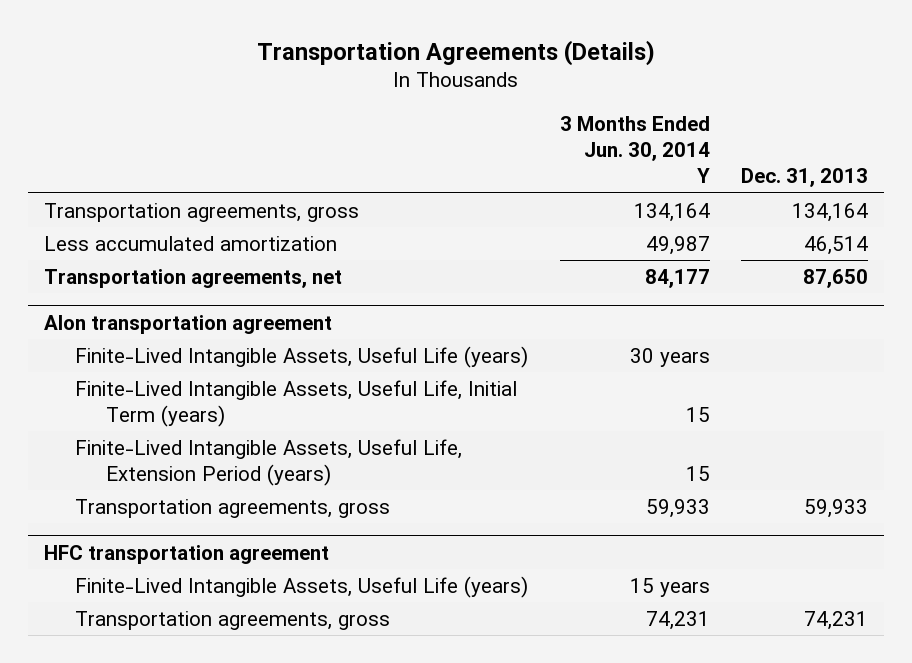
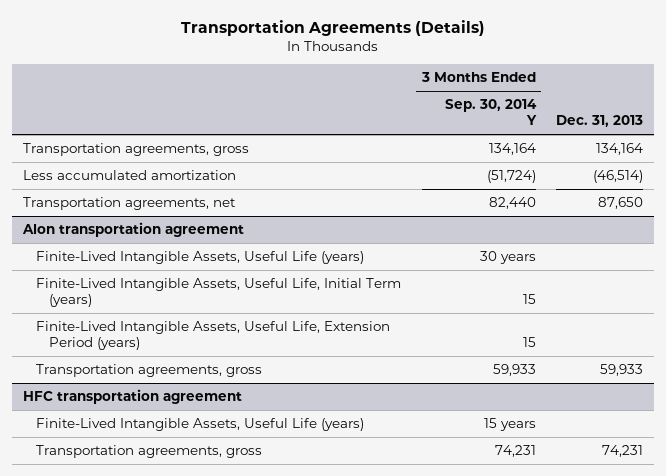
- | 3 Months Ended Jun. 30, 2014 Y | Dec. 31, 2013
+ | 3 Months Ended Sep. 30, 2014 Y | Dec. 31, 2013
- Less accumulated amortization | 49,987 | 46,514
+ Less accumulated amortization | (51,724) | (46,514)

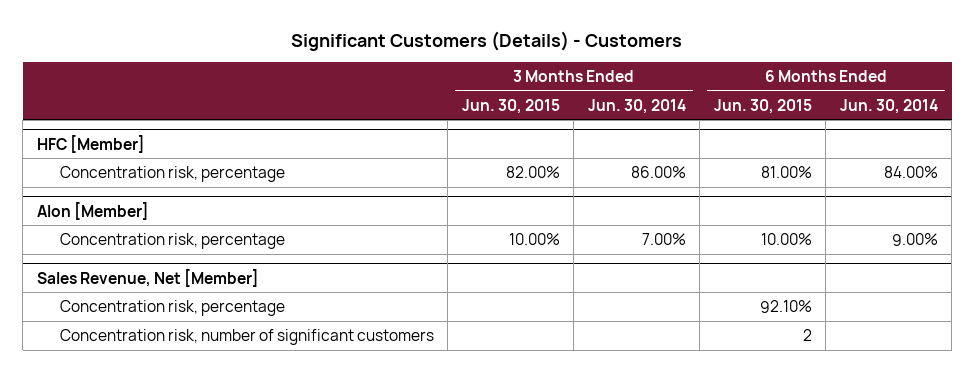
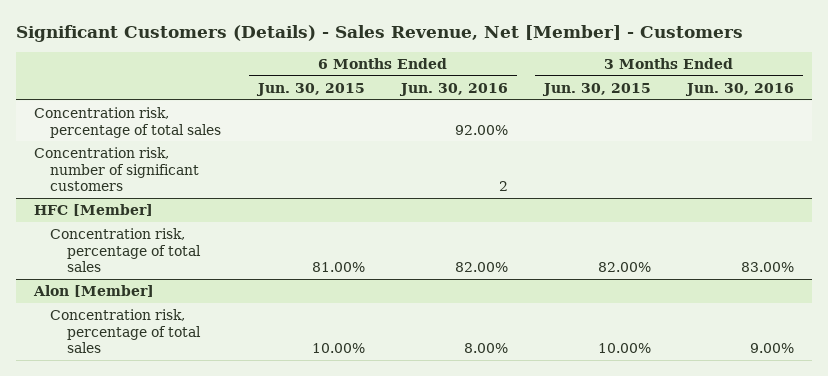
- Significant Customers (Details) - Customers
+ Significant Customers (Details) - Sales Revenue, Net [Member] - Customers
- | 3 Months Ended Jun. 30, 2015 | 3 Months Ended Jun. 30, 2014 | 6 Months Ended Jun. 30, 2015 | 6 Months Ended Jun. 30, 2014
+ | 6 Months Ended Jun. 30, 2015 | 6 Months Ended Jun. 30, 2016 | 3 Months Ended Jun. 30, 2015 | 3 Months Ended Jun. 30, 2016
+ Concentration risk, percentage of total sales | | 92.00% | |
+ Concentration risk, number of significant customers | | 2 | |
@ HFC [Member]
- Concentration risk, percentage | 82.00% | 86.00% | 81.00% | 84.00%
+ Concentration risk, percentage of total sales | 81.00% | 82.00% | 82.00% | 83.00%
@ Alon [Member]
- Concentration risk, percentage | 10.00% | 7.00% | 10.00% | 9.00%
- Sales Revenue, Net [Member]
- Concentration risk, percentage | | | 92.10% |
- Concentration risk, number of significant customers | | | 2 |
@ Alon [Member]
+ Concentration risk, percentage of total sales | 10.00% | 8.00% | 10.00% | 9.00%

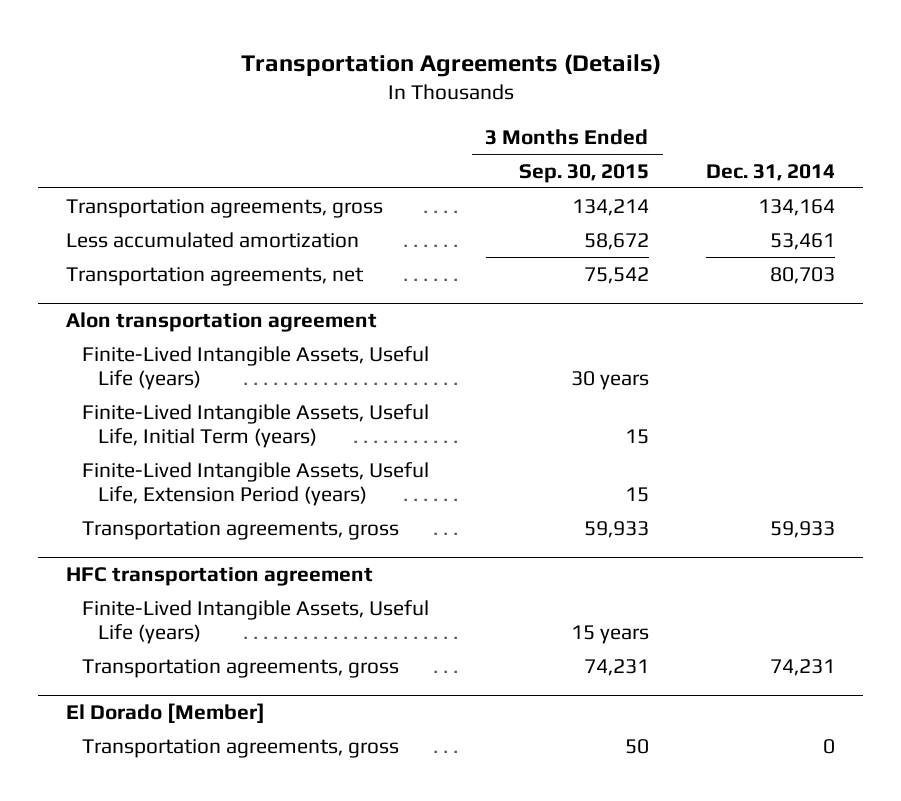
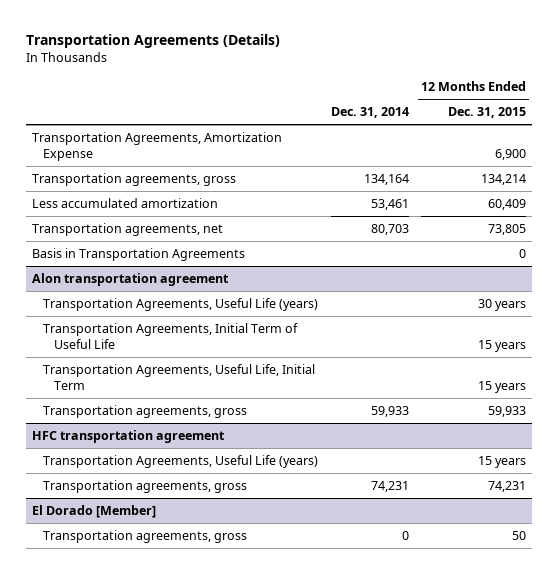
- | 3 Months Ended Sep. 30, 2015 | Dec. 31, 2014
+ | Dec. 31, 2014 | 12 Months Ended Dec. 31, 2015
+ Transportation Agreements, Amortization Expense | | 6,900
+ Basis in Transportation Agreements | | 0
@ Alon transportation agreement
- Finite-Lived Intangible Assets, Useful Life (years) | 30 years |
- Finite-Lived Intangible Assets, Useful Life, Initial Term (years) | 15 |
- Finite-Lived Intangible Assets, Useful Life, Extension Period (years) | 15 |
+ Transportation Agreements, Useful Life (years) | | 30 years
+ Transportation Agreements, Initial Term of Useful Life | | 15 years
+ Transportation Agreements, Useful Life, Initial Term | | 15 years
@ HFC transportation agreement
- Finite-Lived Intangible Assets, Useful Life (years) | 15 years |
+ Transportation Agreements, Useful Life (years) | | 15 years

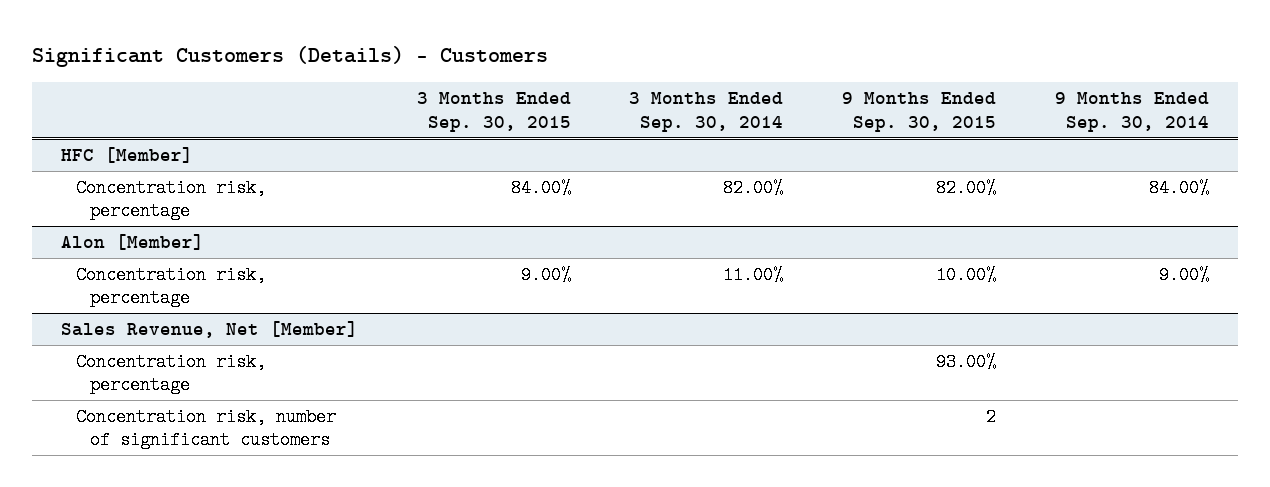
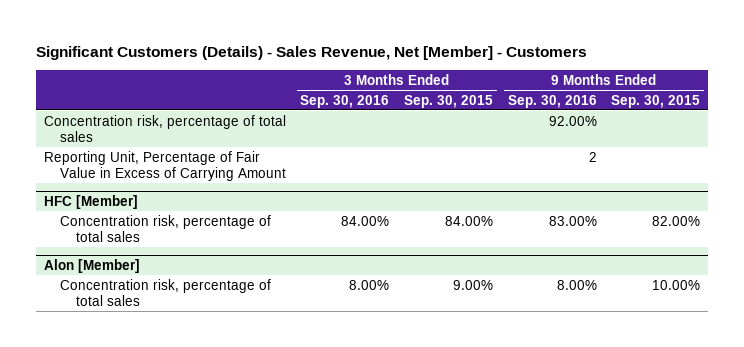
- Significant Customers (Details) - Customers
+ Significant Customers (Details) - Sales Revenue, Net [Member] - Customers
- | 3 Months Ended Sep. 30, 2015 | 3 Months Ended Sep. 30, 2014 | 9 Months Ended Sep. 30, 2015 | 9 Months Ended Sep. 30, 2014
+ | 3 Months Ended Sep. 30, 2016 | 3 Months Ended Sep. 30, 2015 | 9 Months Ended Sep. 30, 2016 | 9 Months Ended Sep. 30, 2015
+ Concentration risk, percentage of total sales | | | 92.00% |
+ Reporting Unit, Percentage of Fair Value in Excess of Carrying Amount | | | 2 |
@ HFC [Member]
- Concentration risk, percentage | 84.00% | 82.00% | 82.00% | 84.00%
+ Concentration risk, percentage of total sales | 84.00% | 84.00% | 83.00% | 82.00%
@ Alon [Member]
- Concentration risk, percentage | 9.00% | 11.00% | 10.00% | 9.00%
- Sales Revenue, Net [Member]
- Concentration risk, percentage | | | 93.00% |
- Concentration risk, number of significant customers | | | 2 |
@ Alon [Member]
+ Concentration risk, percentage of total sales | 8.00% | 9.00% | 8.00% | 10.00%

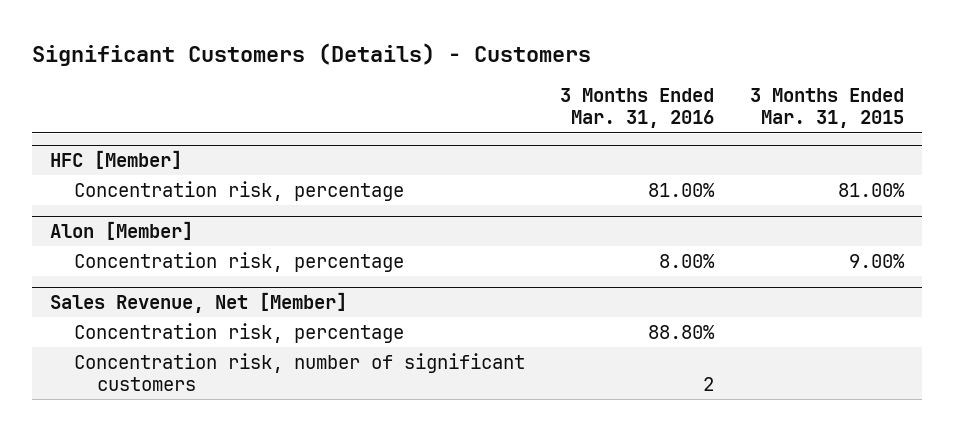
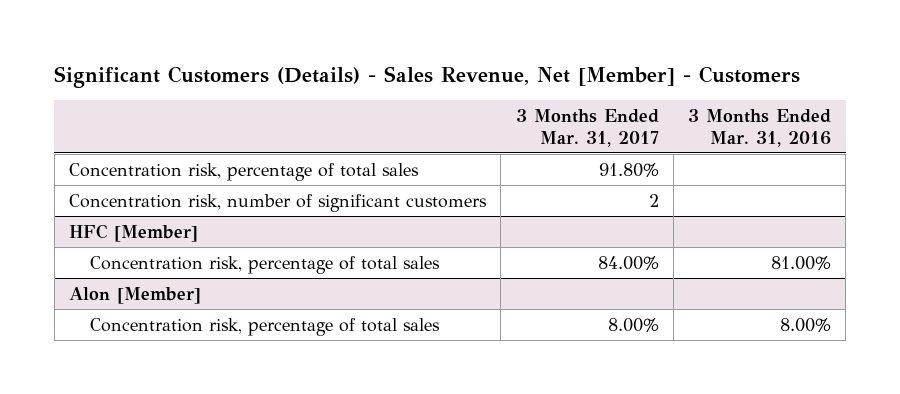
- Significant Customers (Details) - Customers
+ Significant Customers (Details) - Sales Revenue, Net [Member] - Customers
- | 3 Months Ended Mar. 31, 2016 | 3 Months Ended Mar. 31, 2015
+ | 3 Months Ended Mar. 31, 2017 | 3 Months Ended Mar. 31, 2016
+ Concentration risk, percentage of total sales | 91.80% |
+ Concentration risk, number of significant customers | 2 |
@ HFC [Member]
- Concentration risk, percentage | 81.00% | 81.00%
+ Concentration risk, percentage of total sales | 84.00% | 81.00%
@ Alon [Member]
- Concentration risk, percentage | 8.00% | 9.00%
- Sales Revenue, Net [Member]
- Concentration risk, percentage | 88.80% |
- Concentration risk, number of significant customers | 2 |
@ Alon [Member]
+ Concentration risk, percentage of total sales | 8.00% | 8.00%

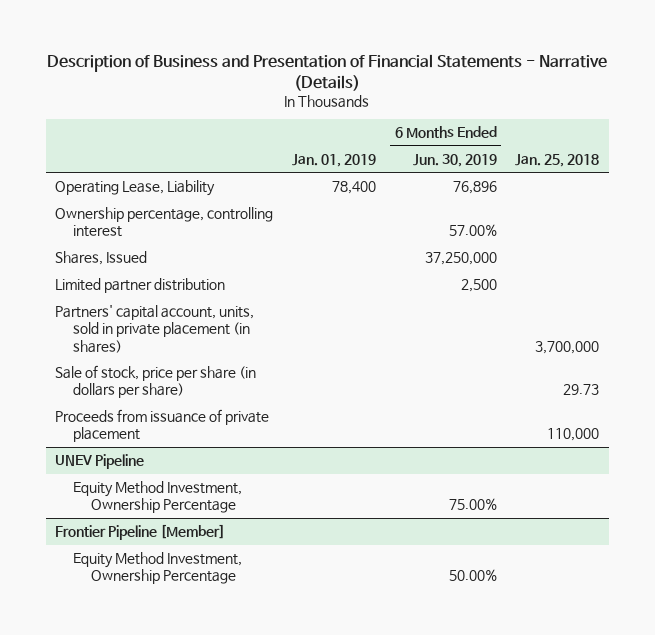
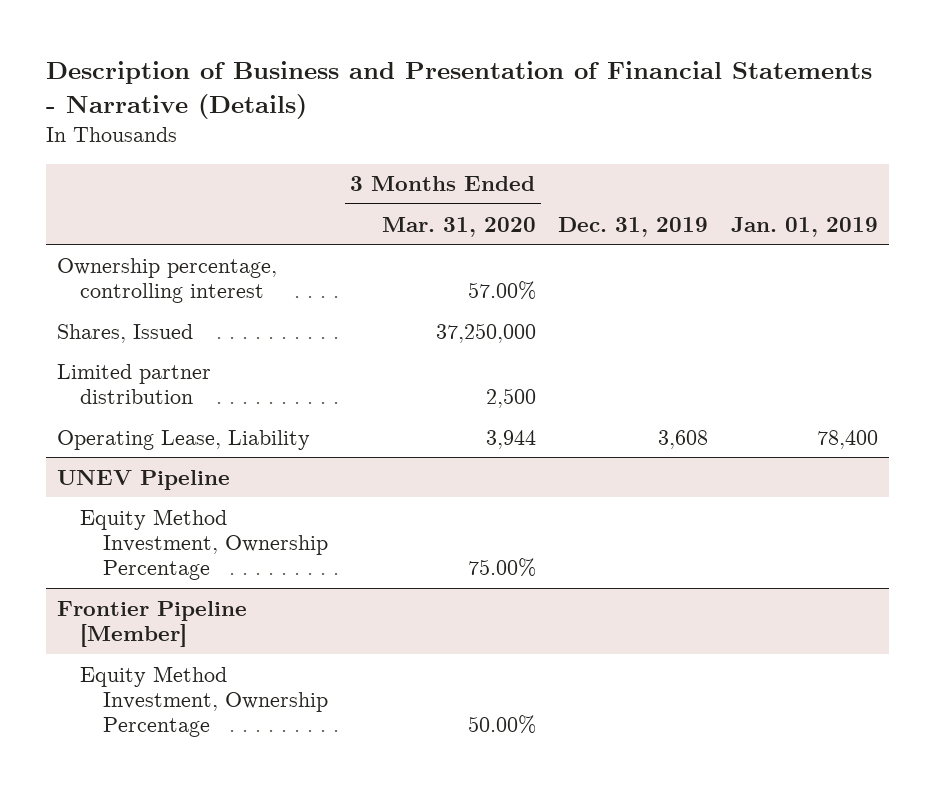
- | Jan. 01, 2019 | 6 Months Ended Jun. 30, 2019 | Jan. 25, 2018
+ | 3 Months Ended Mar. 31, 2020 | Dec. 31, 2019 | Jan. 01, 2019
- Partners' capital account, units, sold in private placement (in shares) | | | 3,700,000
- Sale of stock, price per share (in dollars per share) | | | 29.73
- Proceeds from issuance of private placement | | | 110,000
moved down: Operating Lease, Liability | 3,944 | 3,608 | 78,400

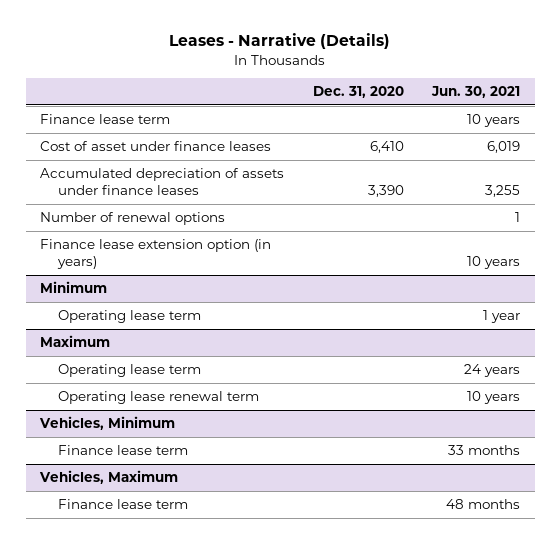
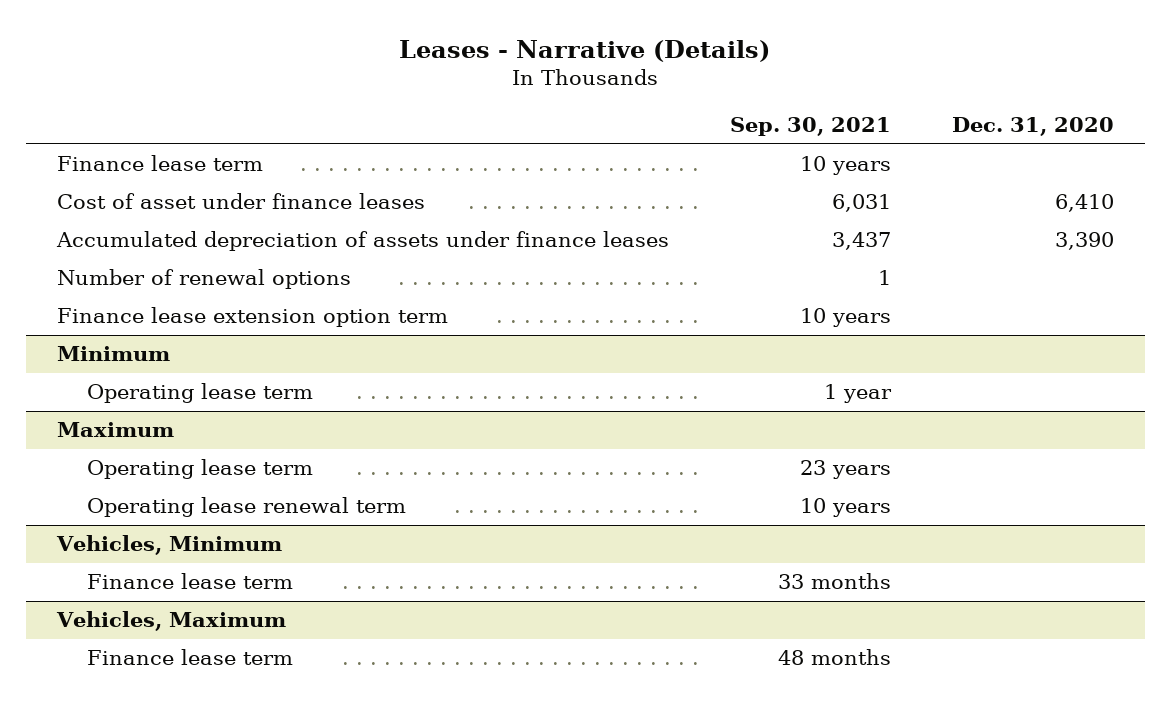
- | Dec. 31, 2020 | Jun. 30, 2021
+ | Sep. 30, 2021 | Dec. 31, 2020
- Finance lease extension option (in years) | | 10 years
+ Finance lease extension option term | 10 years |

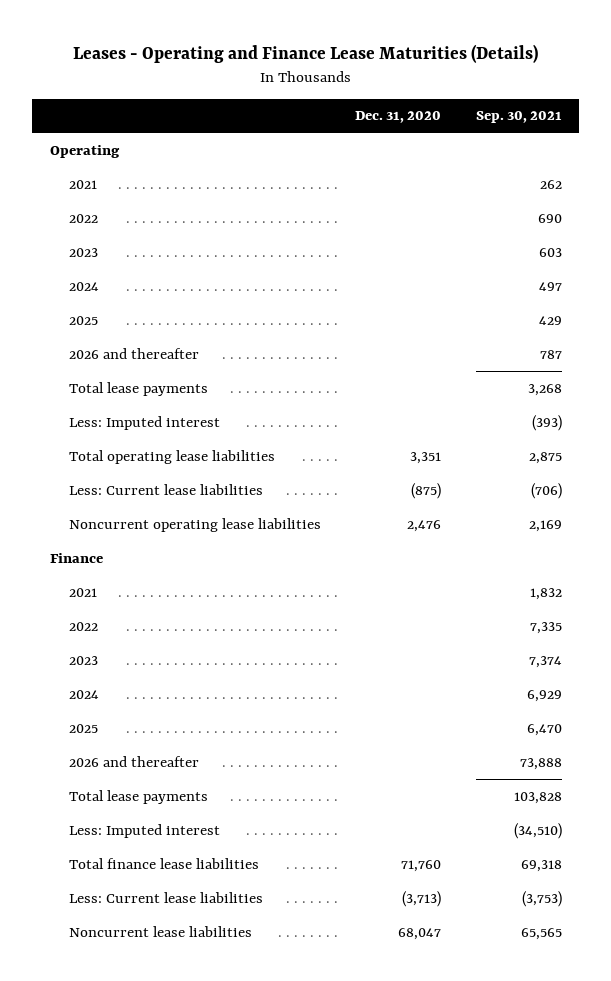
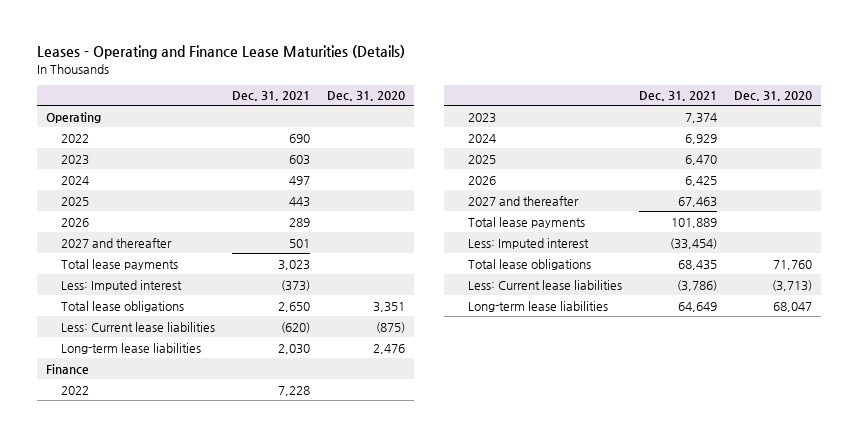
- | Dec. 31, 2020 | Sep. 30, 2021
+ | Dec. 31, 2021 | Dec. 31, 2020
- 2021 | | 262
- 2026 and thereafter | | 787
+ 2026 | 289 |
+ 2027 and thereafter | 501 |
- Total operating lease liabilities | 3,351 | 2,875
+ Total lease obligations | 2,650 | 3,351
- Noncurrent operating lease liabilities | 2,476 | 2,169
+ Long-term lease liabilities | 2,030 | 2,476
- 2021 | | 1,832
- 2026 and thereafter | | 73,888
+ 2026 | 6,425 |
+ 2027 and thereafter | 67,463 |
- Total finance lease liabilities | 71,760 | 69,318
+ Total lease obligations | 68,435 | 71,760
- Noncurrent lease liabilities | 68,047 | 65,565
+ Long-term lease liabilities | 64,649 | 68,047

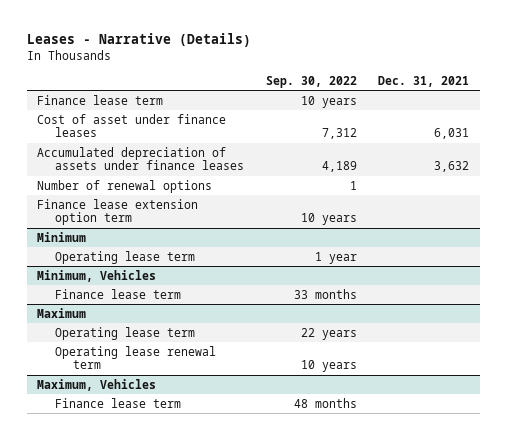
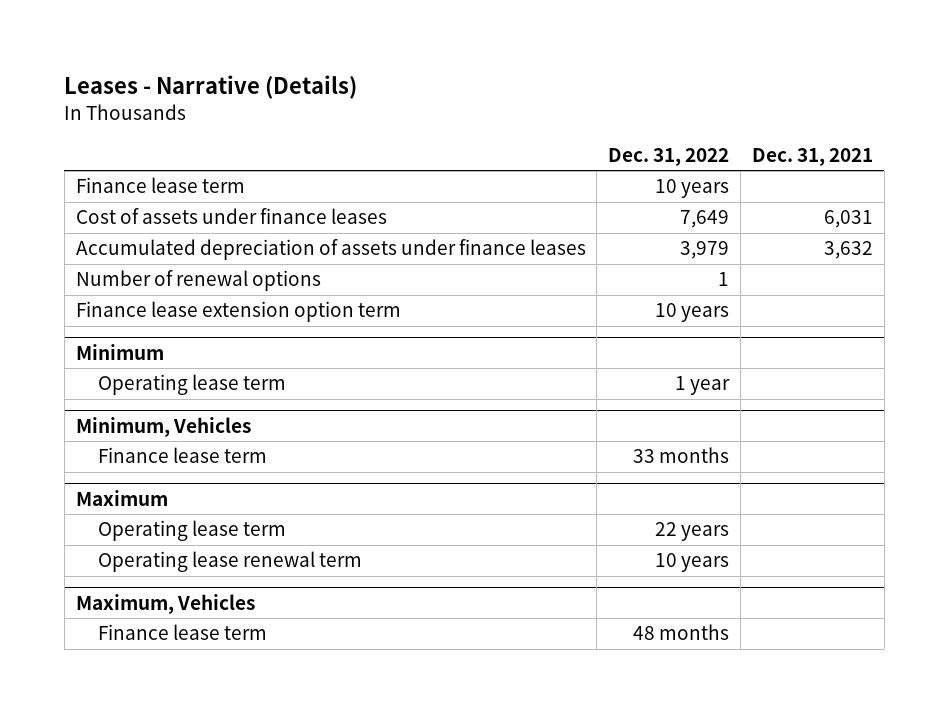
- | Sep. 30, 2022 | Dec. 31, 2021
+ | Dec. 31, 2022 | Dec. 31, 2021
- Cost of asset under finance leases | 7,312 | 6,031
+ Cost of assets under finance leases | 7,649 | 6,031

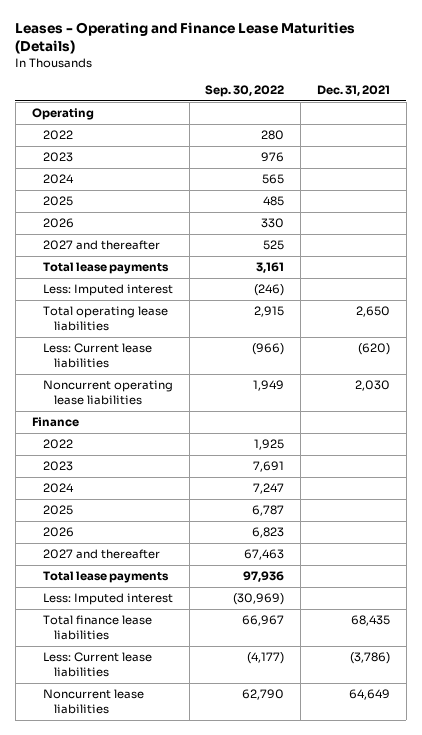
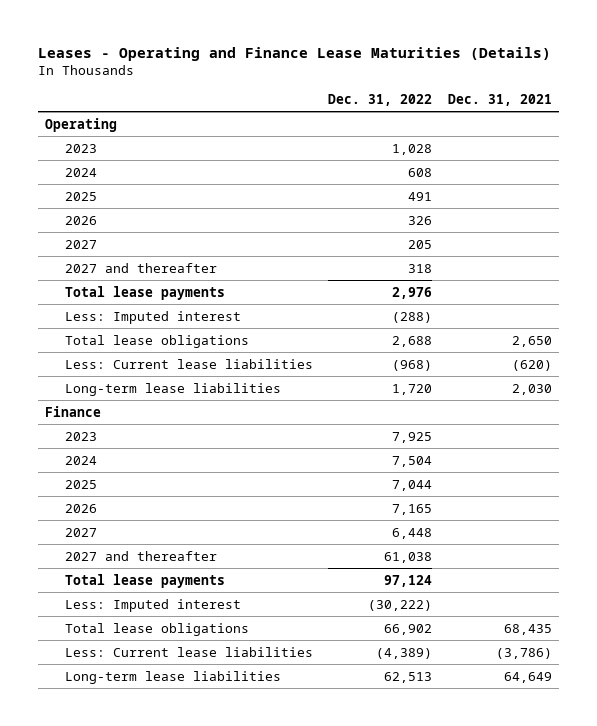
- | Sep. 30, 2022 | Dec. 31, 2021
+ | Dec. 31, 2022 | Dec. 31, 2021
- 2022 | 280 |
+ 2027 | 205 |
- Total operating lease liabilities | 2,915 | 2,650
+ Total lease obligations | 2,688 | 2,650
- Noncurrent operating lease liabilities | 1,949 | 2,030
+ Long-term lease liabilities | 1,720 | 2,030
- 2022 | 1,925 |
+ 2027 | 6,448 |
- Total finance lease liabilities | 66,967 | 68,435
+ Total lease obligations | 66,902 | 68,435
- Noncurrent lease liabilities | 62,790 | 64,649
+ Long-term lease liabilities | 62,513 | 64,649

